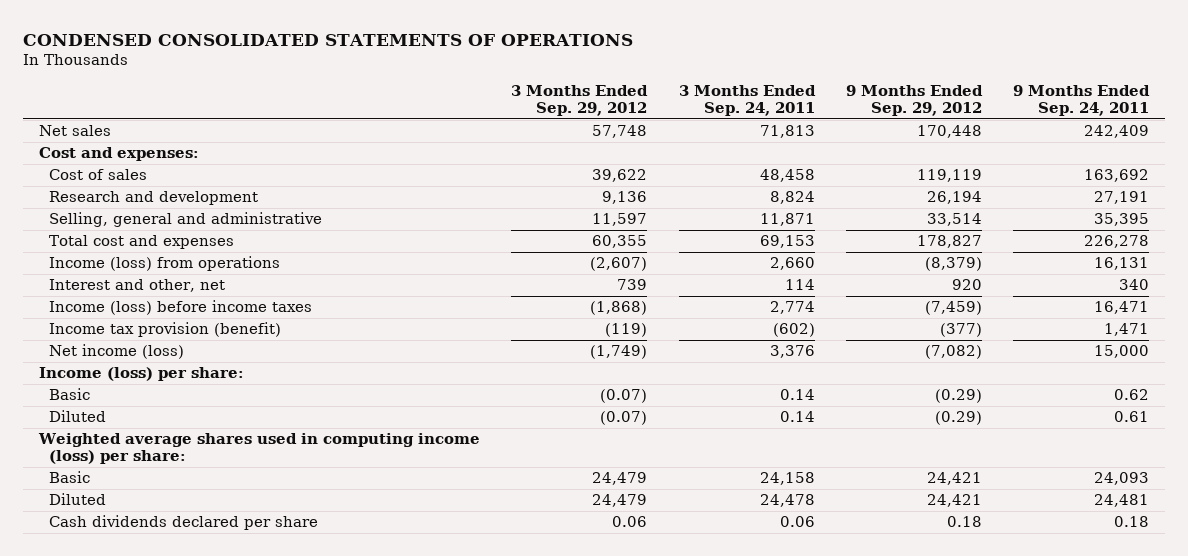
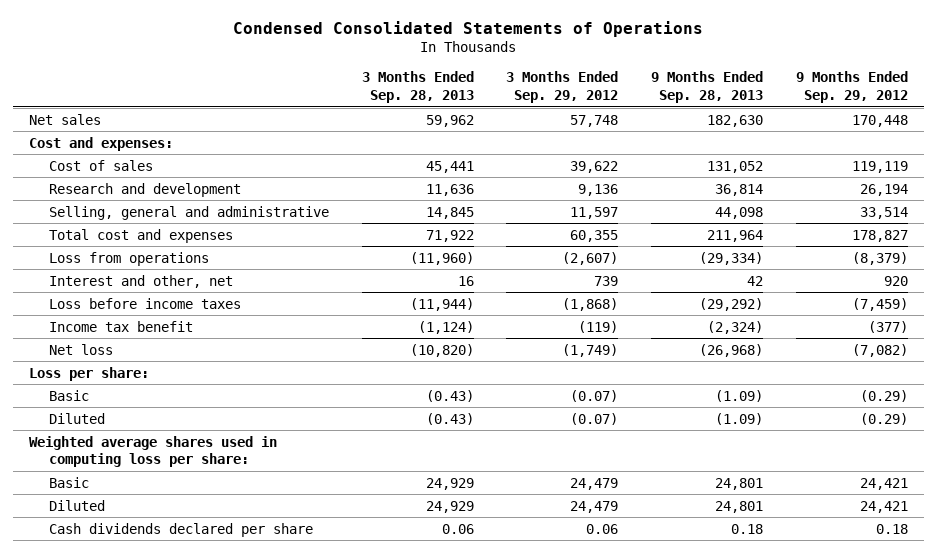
- CONDENSED CONSOLIDATED STATEMENTS OF OPERATIONS
+ Condensed Consolidated Statements of Operations
- | 3 Months Ended Sep. 29, 2012 | 3 Months Ended Sep. 24, 2011 | 9 Months Ended Sep. 29, 2012 | 9 Months Ended Sep. 24, 2011
+ | 3 Months Ended Sep. 28, 2013 | 3 Months Ended Sep. 29, 2012 | 9 Months Ended Sep. 28, 2013 | 9 Months Ended Sep. 29, 2012
- Income (loss) from operations | (2,607) | 2,660 | (8,379) | 16,131
+ Loss from operations | (11,960) | (2,607) | (29,334) | (8,379)
- Income (loss) before income taxes | (1,868) | 2,774 | (7,459) | 16,471
- Income tax provision (benefit) | (119) | (602) | (377) | 1,471
- Net income (loss) | (1,749) | 3,376 | (7,082) | 15,000
- Income (loss) per share:
+ Loss before income taxes | (11,944) | (1,868) | (29,292) | (7,459)
+ Income tax benefit | (1,124) | (119) | (2,324) | (377)
+ Net loss | (10,820) | (1,749) | (26,968) | (7,082)
+ Loss per share:
- Weighted average shares used in computing income (loss) per share:
+ Weighted average shares used in computing loss per share:

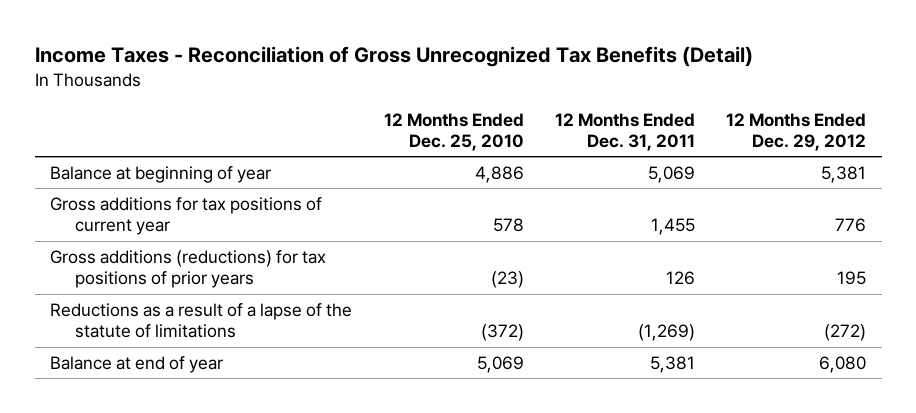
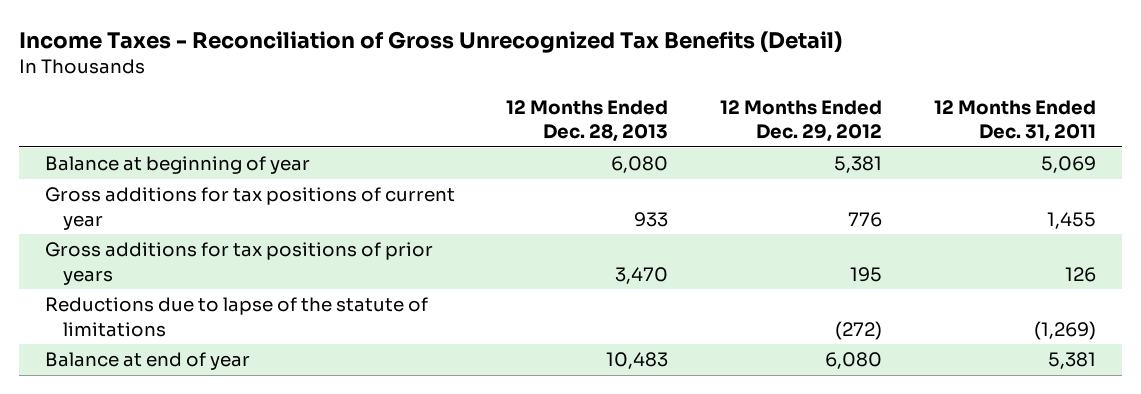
- | 12 Months Ended Dec. 25, 2010 | 12 Months Ended Dec. 31, 2011 | 12 Months Ended Dec. 29, 2012
+ | 12 Months Ended Dec. 28, 2013 | 12 Months Ended Dec. 29, 2012 | 12 Months Ended Dec. 31, 2011
- Gross additions (reductions) for tax positions of prior years | (23) | 126 | 195
- Reductions as a result of a lapse of the statute of limitations | (372) | (1,269) | (272)
+ Gross additions for tax positions of prior years | 3,470 | 195 | 126
+ Reductions due to lapse of the statute of limitations | | (272) | (1,269)

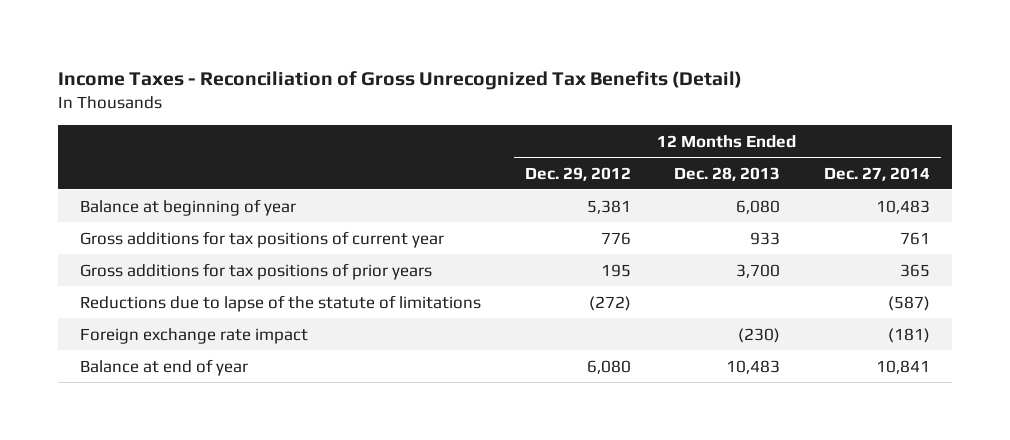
- | 12 Months Ended Dec. 28, 2013 | 12 Months Ended Dec. 29, 2012 | 12 Months Ended Dec. 31, 2011
+ | 12 Months Ended Dec. 29, 2012 | 12 Months Ended Dec. 28, 2013 | 12 Months Ended Dec. 27, 2014
- Gross additions for tax positions of prior years | 3,470 | 195 | 126
+ Gross additions for tax positions of prior years | 195 | 3,700 | 365
+ Foreign exchange rate impact | | (230) | (181)

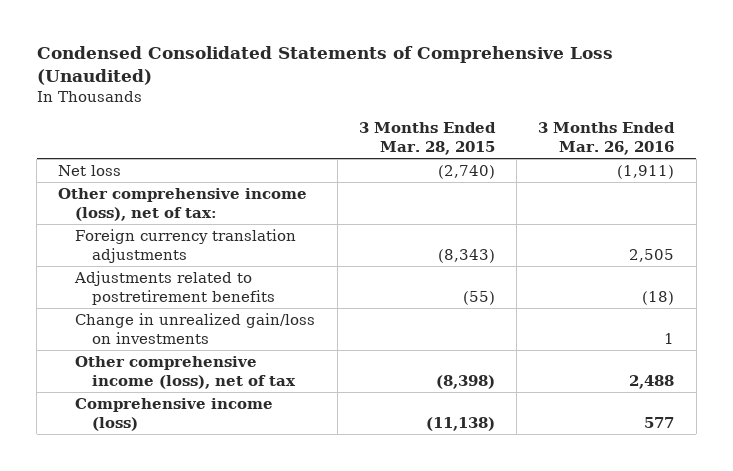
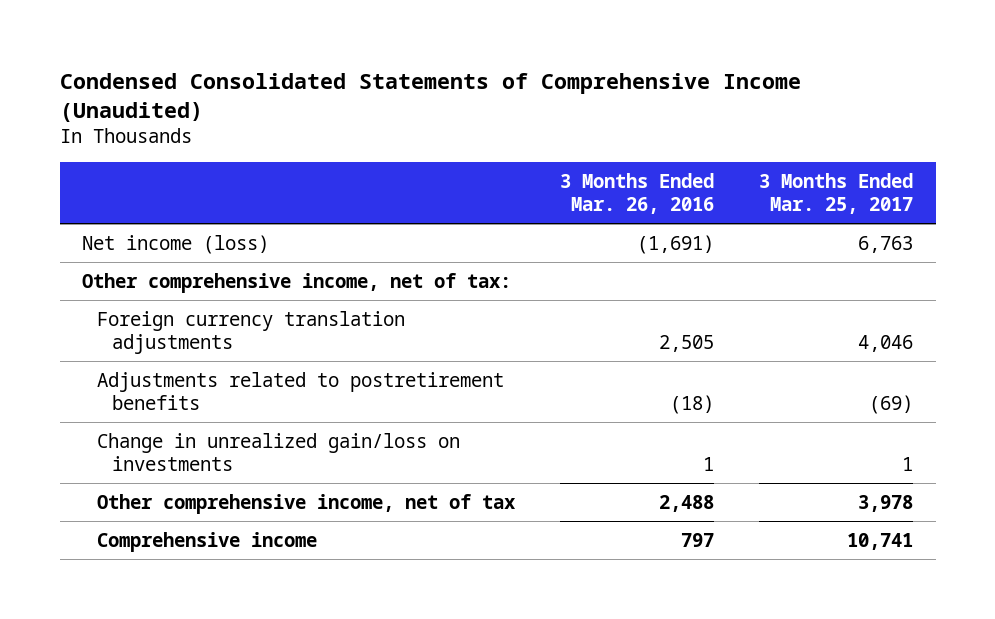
- Condensed Consolidated Statements of Comprehensive Loss (Unaudited)
+ Condensed Consolidated Statements of Comprehensive Income (Unaudited)
- | 3 Months Ended Mar. 28, 2015 | 3 Months Ended Mar. 26, 2016
+ | 3 Months Ended Mar. 26, 2016 | 3 Months Ended Mar. 25, 2017
- Net loss | (2,740) | (1,911)
- Other comprehensive income (loss), net of tax:
+ Net income (loss) | (1,691) | 6,763
+ Other comprehensive income, net of tax:
- Other comprehensive income (loss), net of tax | (8,398) | 2,488
- Comprehensive income (loss) | (11,138) | 577
+ Other comprehensive income, net of tax | 2,488 | 3,978
+ Comprehensive income | 797 | 10,741

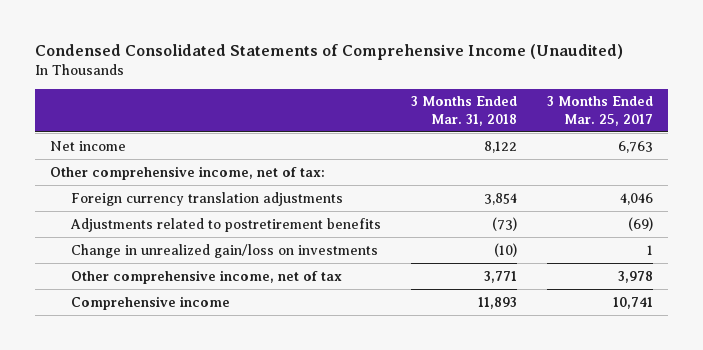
- | 3 Months Ended Mar. 26, 2016 | 3 Months Ended Mar. 25, 2017
+ | 3 Months Ended Mar. 31, 2018 | 3 Months Ended Mar. 25, 2017
- Net income (loss) | (1,691) | 6,763
+ Net income | 8,122 | 6,763

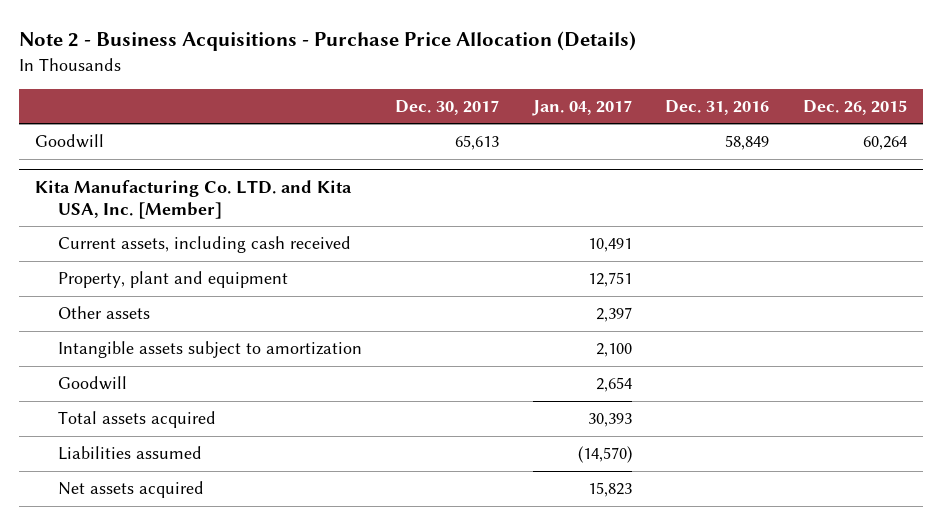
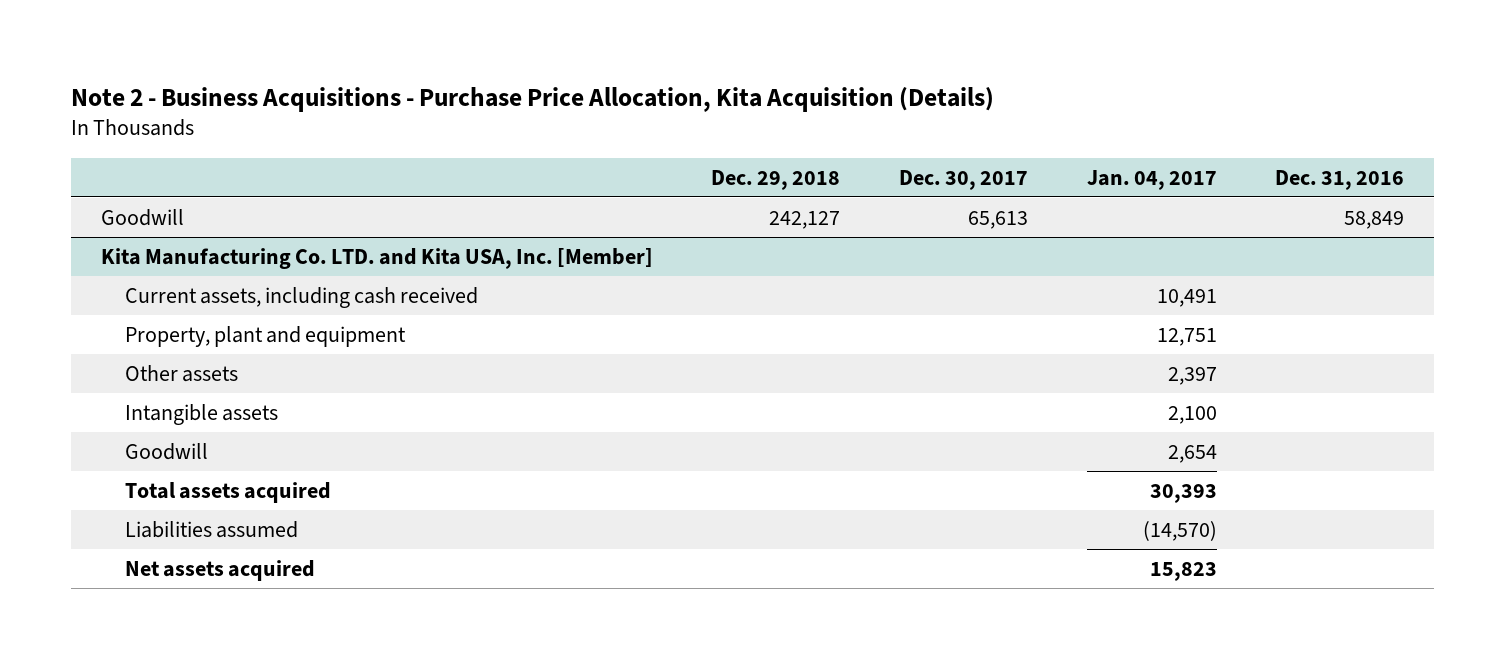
- Note 2 - Business Acquisitions - Purchase Price Allocation (Details)
+ Note 2 - Business Acquisitions - Purchase Price Allocation, Kita Acquisition (Details)
- | Dec. 30, 2017 | Jan. 04, 2017 | Dec. 31, 2016 | Dec. 26, 2015
+ | Dec. 29, 2018 | Dec. 30, 2017 | Jan. 04, 2017 | Dec. 31, 2016
@ Kita Manufacturing Co. LTD. and Kita USA, Inc. [Member]
- Intangible assets subject to amortization | | 2,100 | |
+ Intangible assets | | | 2,100 |

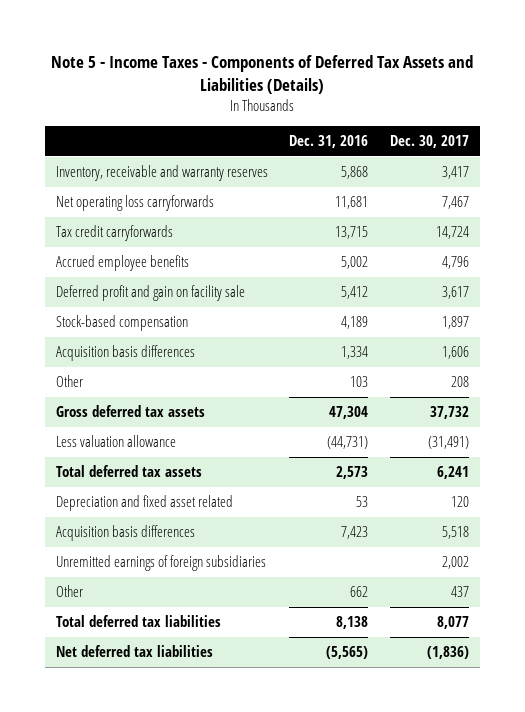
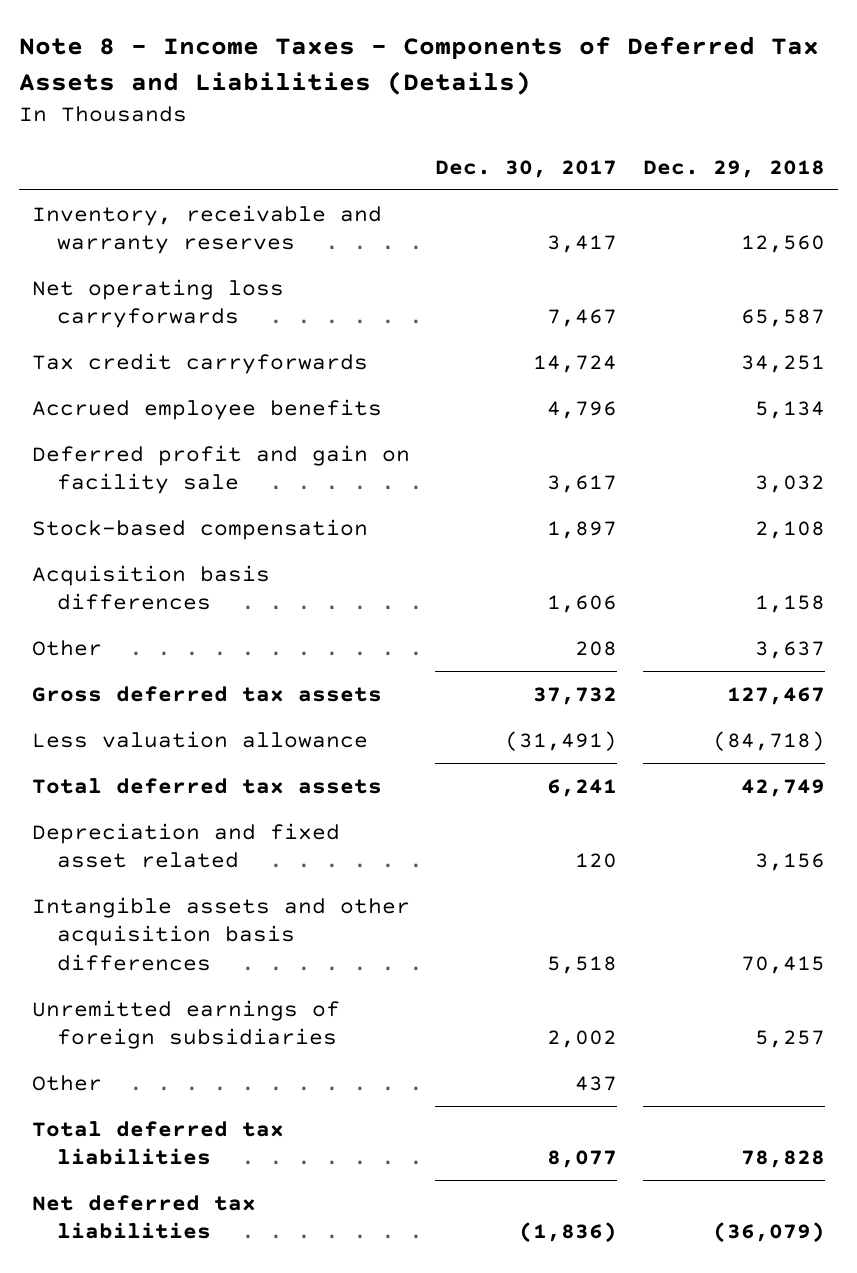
- Note 5 - Income Taxes - Components of Deferred Tax Assets and Liabilities (Details)
+ Note 8 - Income Taxes - Components of Deferred Tax Assets and Liabilities (Details)
- | Dec. 31, 2016 | Dec. 30, 2017
+ | Dec. 30, 2017 | Dec. 29, 2018
- Acquisition basis differences | 7,423 | 5,518
+ Intangible assets and other acquisition basis differences | 5,518 | 70,415

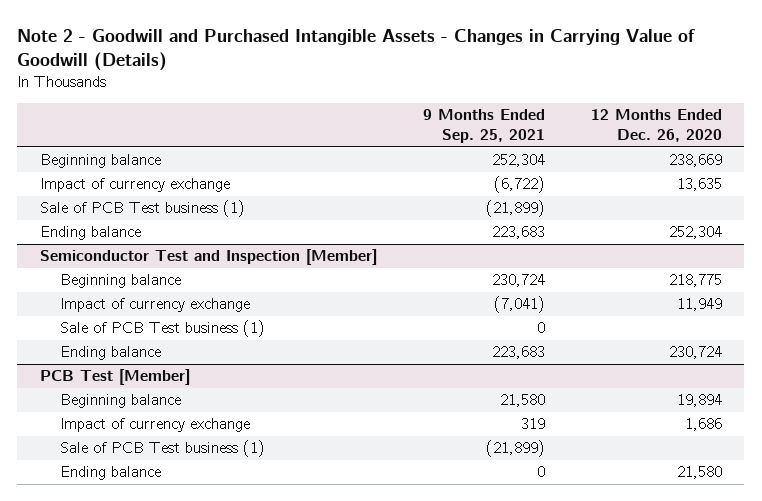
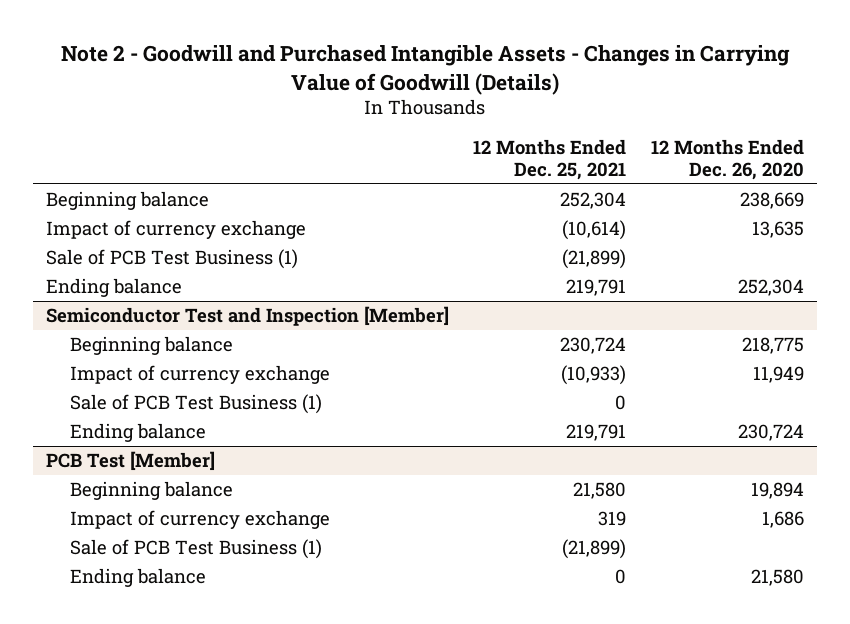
- | 9 Months Ended Sep. 25, 2021 | 12 Months Ended Dec. 26, 2020
+ | 12 Months Ended Dec. 25, 2021 | 12 Months Ended Dec. 26, 2020
- Sale of PCB Test business (1) | (21,899) |
+ Sale of PCB Test Business (1) | (21,899) |
@ Semiconductor Test and Inspection [Member]
- Sale of PCB Test business (1) | 0 |
+ Sale of PCB Test Business (1) | 0 |
@ PCB Test [Member]
- Sale of PCB Test business (1) | (21,899) |
+ Sale of PCB Test Business (1) | (21,899) |

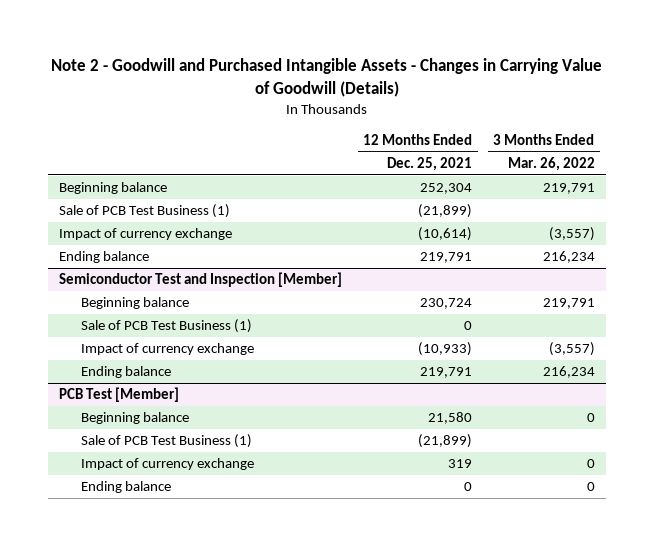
- | 12 Months Ended Dec. 25, 2021 | 12 Months Ended Dec. 26, 2020
+ | 12 Months Ended Dec. 25, 2021 | 3 Months Ended Mar. 26, 2022
moved down: Impact of currency exchange | (10,614) | (3,557)
@ Semiconductor Test and Inspection [Member]
moved down: Impact of currency exchange | (10,933) | (3,557)
@ PCB Test [Member]
moved down: Impact of currency exchange | 319 | 0

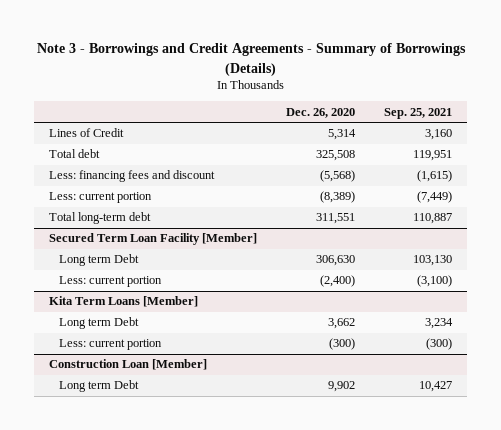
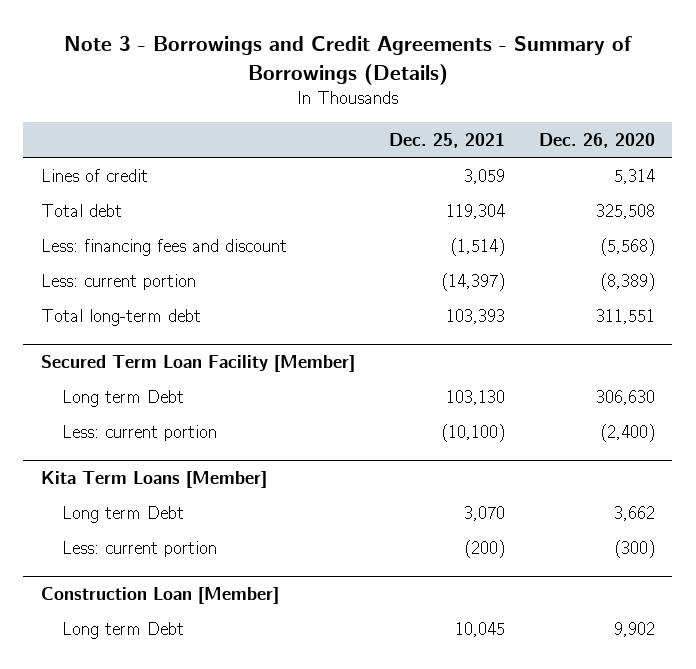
- | Dec. 26, 2020 | Sep. 25, 2021
+ | Dec. 25, 2021 | Dec. 26, 2020
- Lines of Credit | 5,314 | 3,160
+ Lines of credit | 3,059 | 5,314

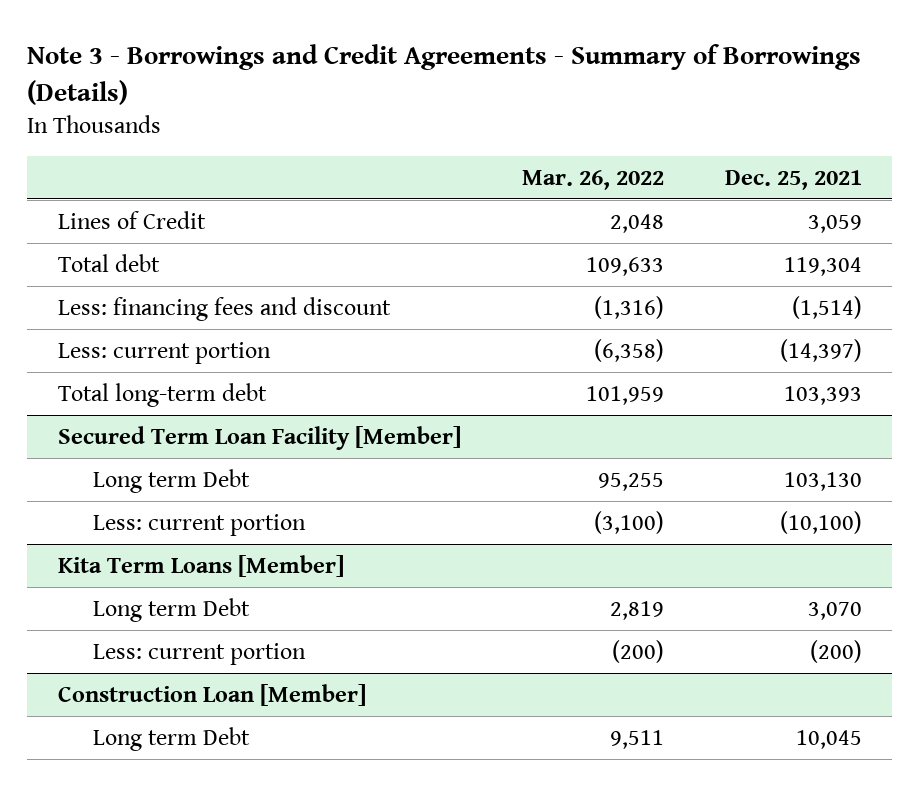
- | Dec. 25, 2021 | Dec. 26, 2020
+ | Mar. 26, 2022 | Dec. 25, 2021
- Lines of credit | 3,059 | 5,314
+ Lines of Credit | 2,048 | 3,059

